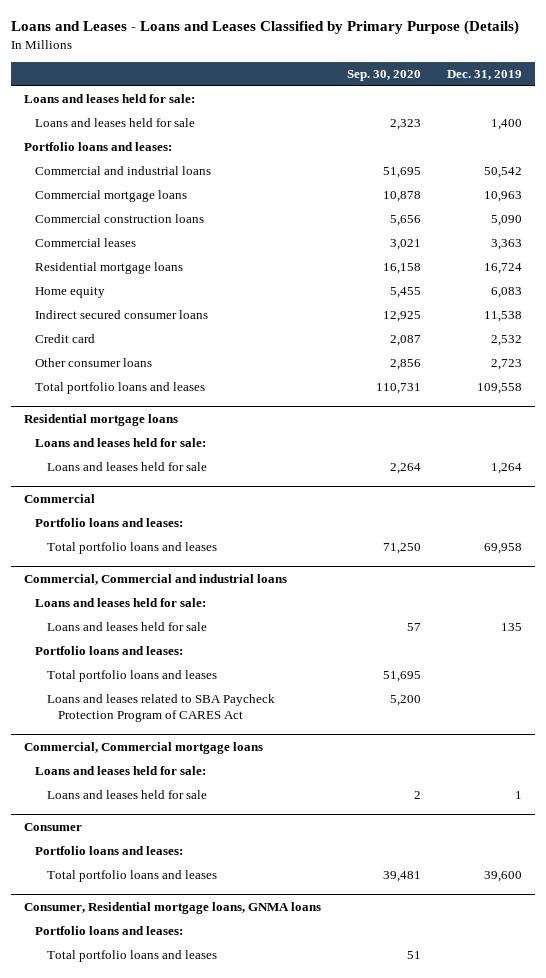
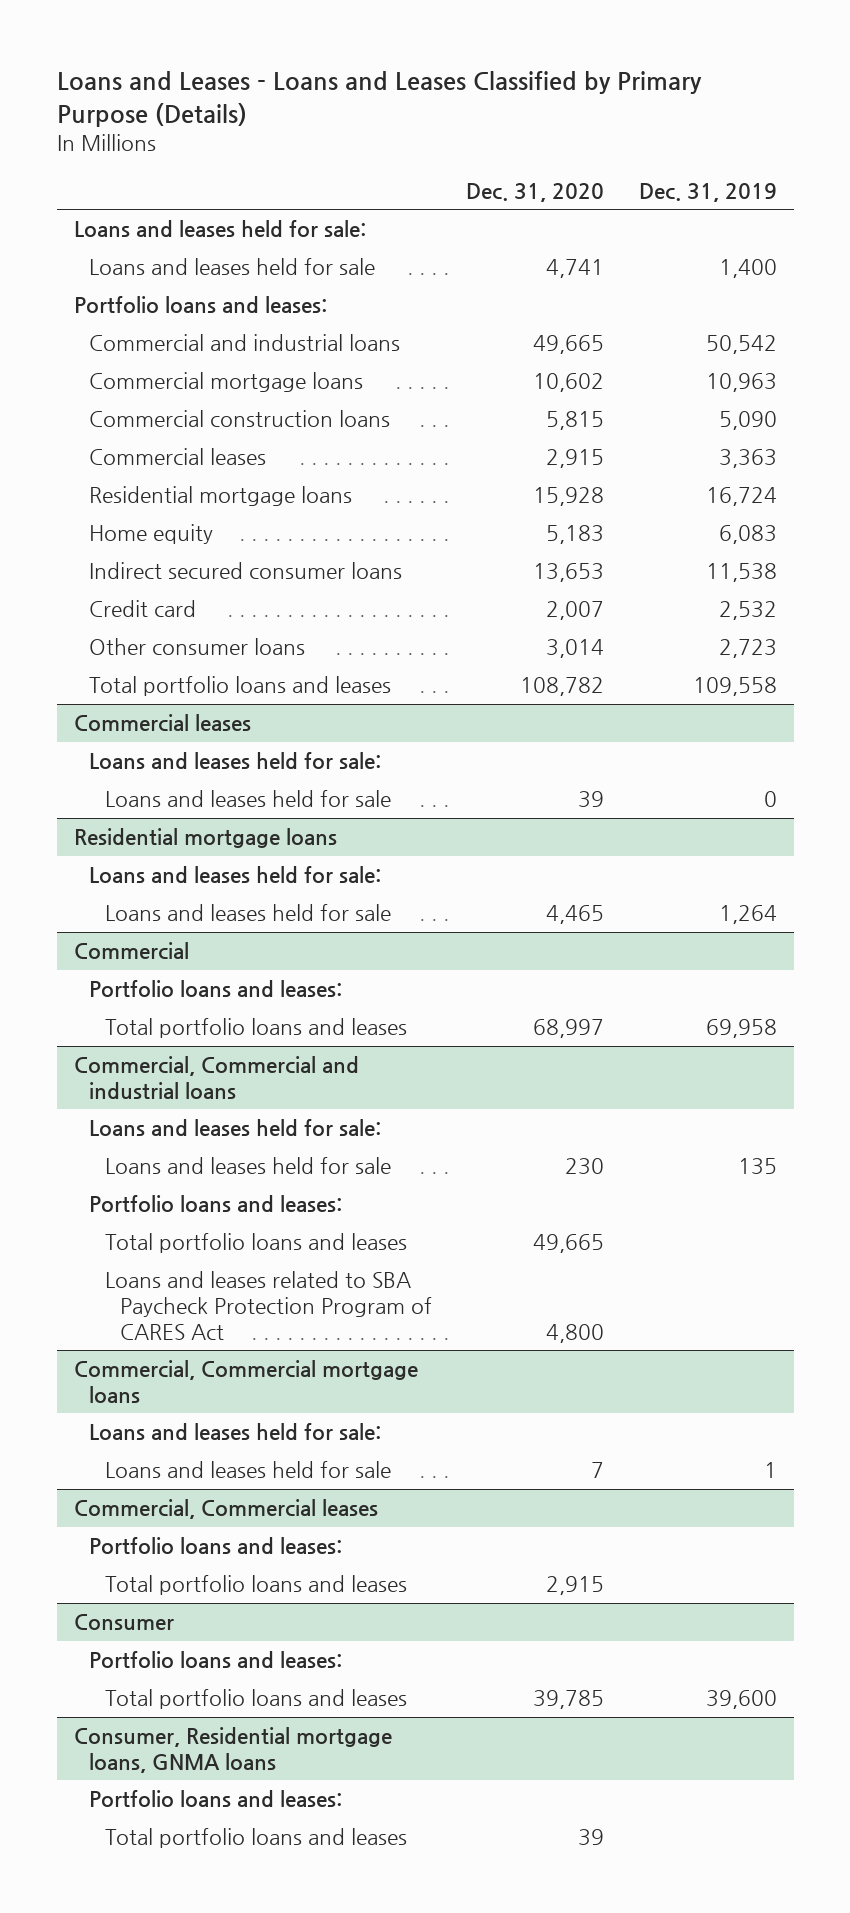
- | Sep. 30, 2020 | Dec. 31, 2019
+ | Dec. 31, 2020 | Dec. 31, 2019
+ Commercial leases
+ Loans and leases held for sale:
+ Loans and leases held for sale | 39 | 0
+ Commercial, Commercial leases
+ Portfolio loans and leases:
+ Total portfolio loans and leases | 2,915 |

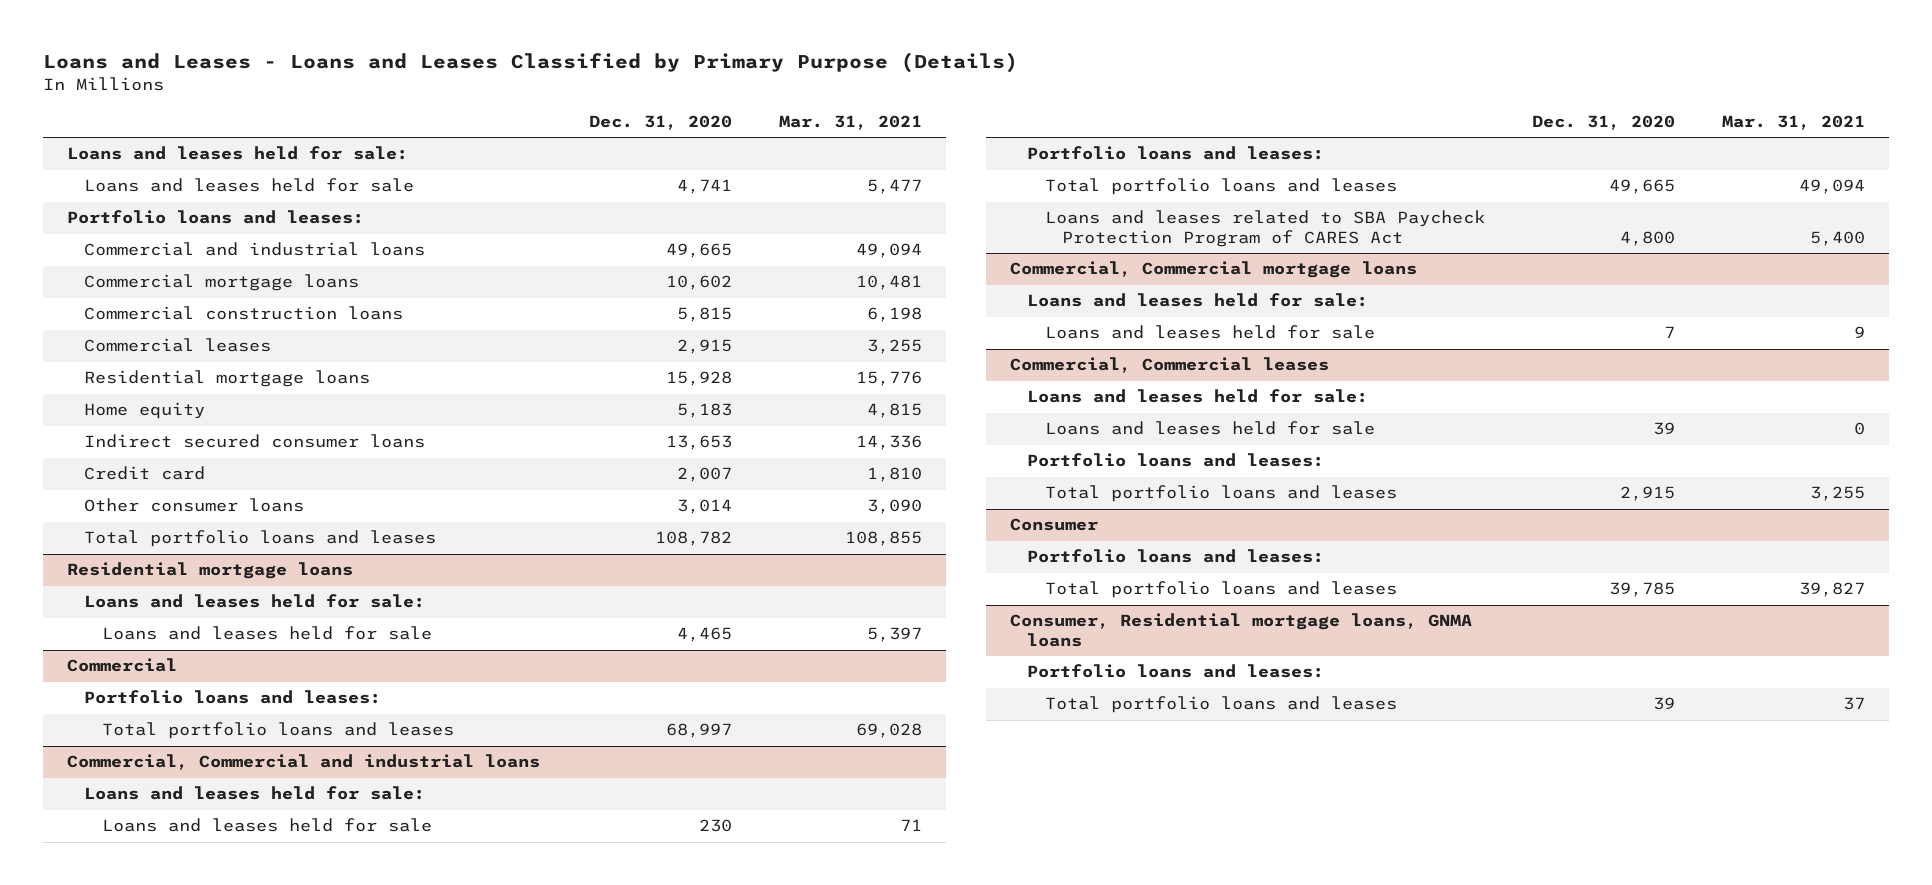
- | Dec. 31, 2020 | Dec. 31, 2019
+ | Dec. 31, 2020 | Mar. 31, 2021
- Commercial leases
- Loans and leases held for sale:
- Loans and leases held for sale | 39 | 0
@ Commercial, Commercial leases
+ Loans and leases held for sale:
+ Loans and leases held for sale | 39 | 0

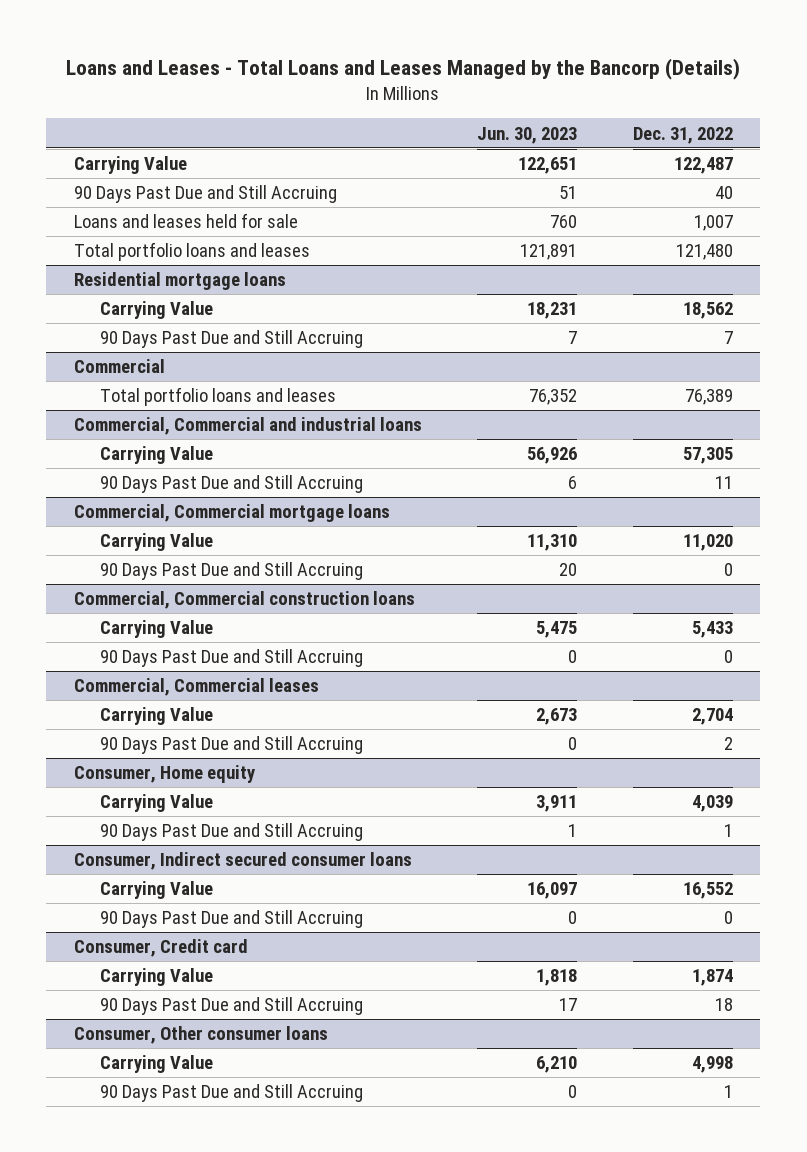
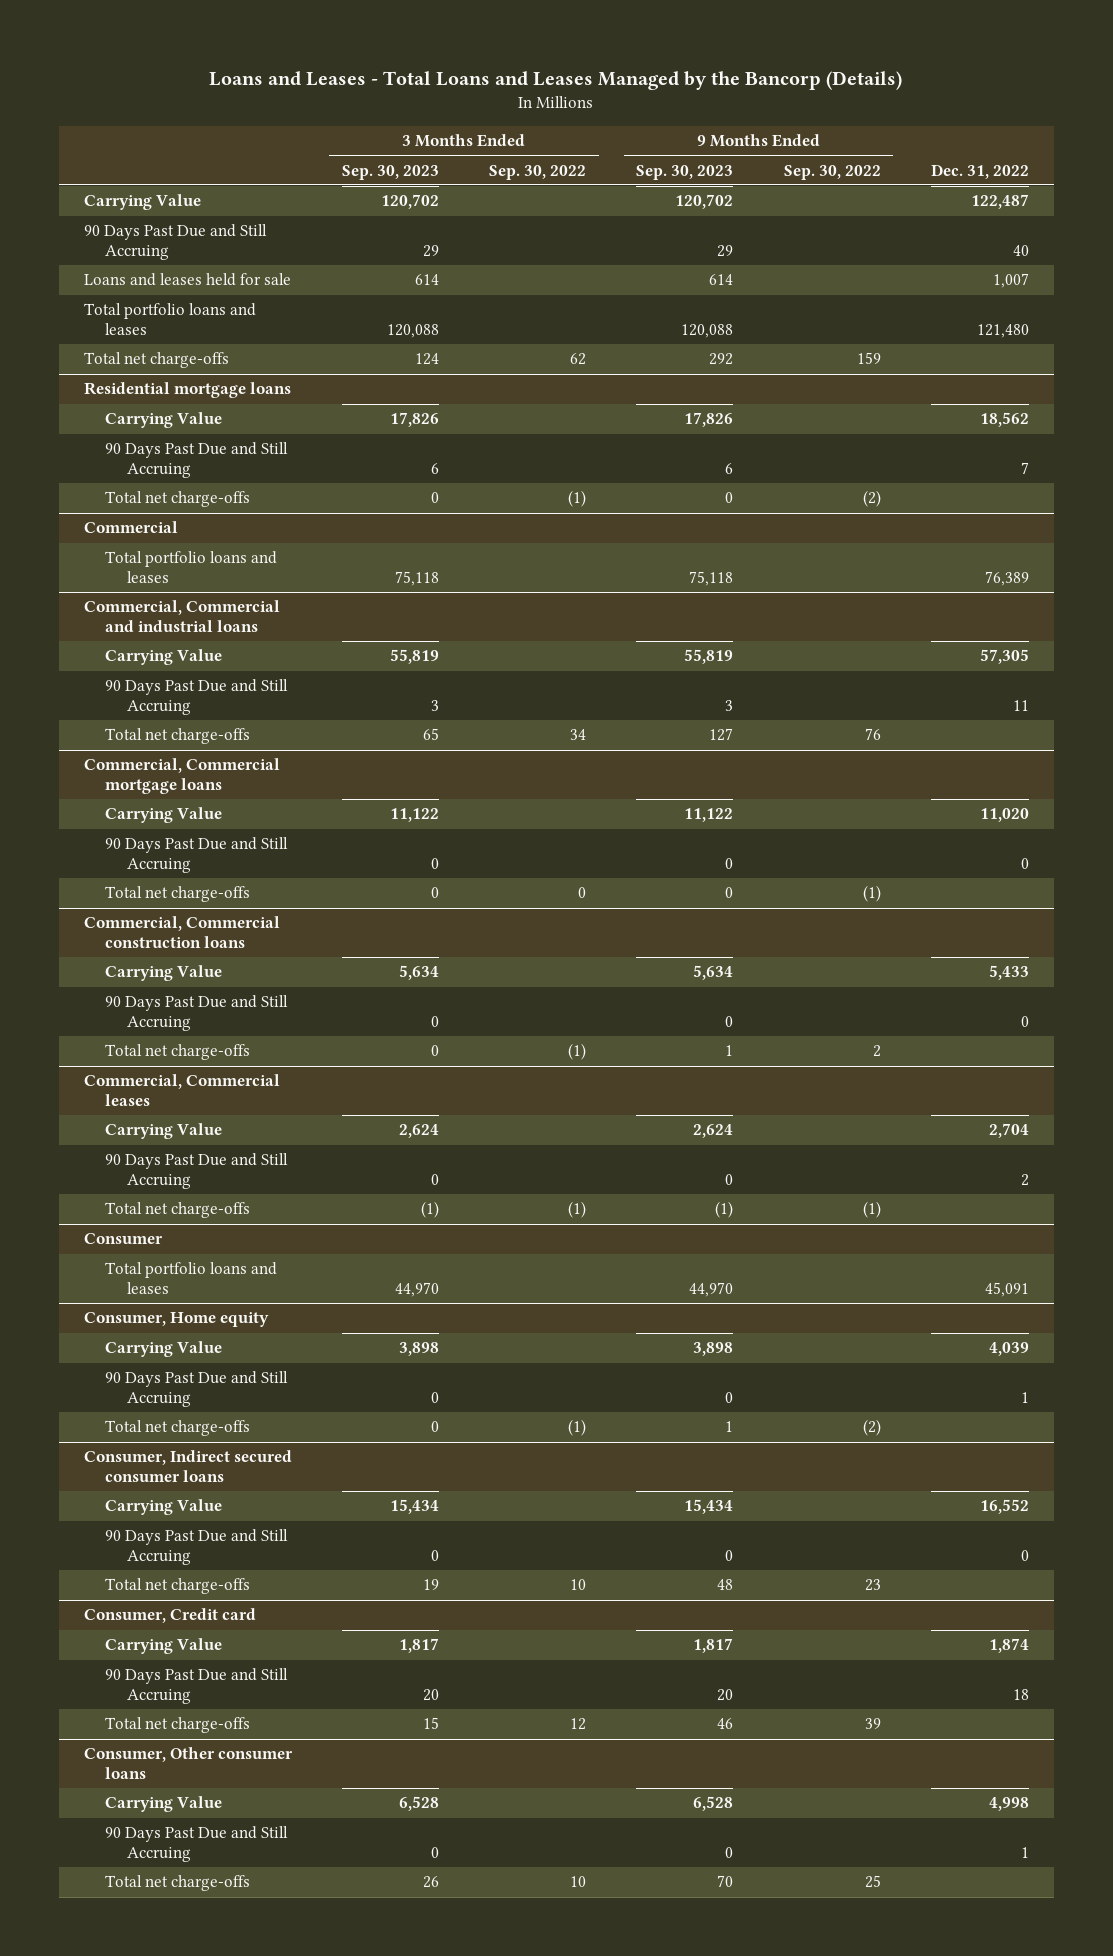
- | Jun. 30, 2023 | Dec. 31, 2022
+ | 3 Months Ended Sep. 30, 2023 | 3 Months Ended Sep. 30, 2022 | 9 Months Ended Sep. 30, 2023 | 9 Months Ended Sep. 30, 2022 | Dec. 31, 2022
+ Total net charge-offs | 124 | 62 | 292 | 159 |
@ Residential mortgage loans
+ Total net charge-offs | 0 | (1) | 0 | (2) |
@ Commercial, Commercial and industrial loans
+ Total net charge-offs | 65 | 34 | 127 | 76 |
@ Commercial, Commercial mortgage loans
+ Total net charge-offs | 0 | 0 | 0 | (1) |
@ Commercial, Commercial construction loans
+ Total net charge-offs | 0 | (1) | 1 | 2 |
@ Commercial, Commercial leases
+ Total net charge-offs | (1) | (1) | (1) | (1) |
+ Consumer
+ Total portfolio loans and leases | 44,970 | | 44,970 | | 45,091
@ Consumer, Home equity
+ Total net charge-offs | 0 | (1) | 1 | (2) |
@ Consumer, Indirect secured consumer loans
+ Total net charge-offs | 19 | 10 | 48 | 23 |
@ Consumer, Credit card
+ Total net charge-offs | 15 | 12 | 46 | 39 |
@ Consumer, Other consumer loans
+ Total net charge-offs | 26 | 10 | 70 | 25 |

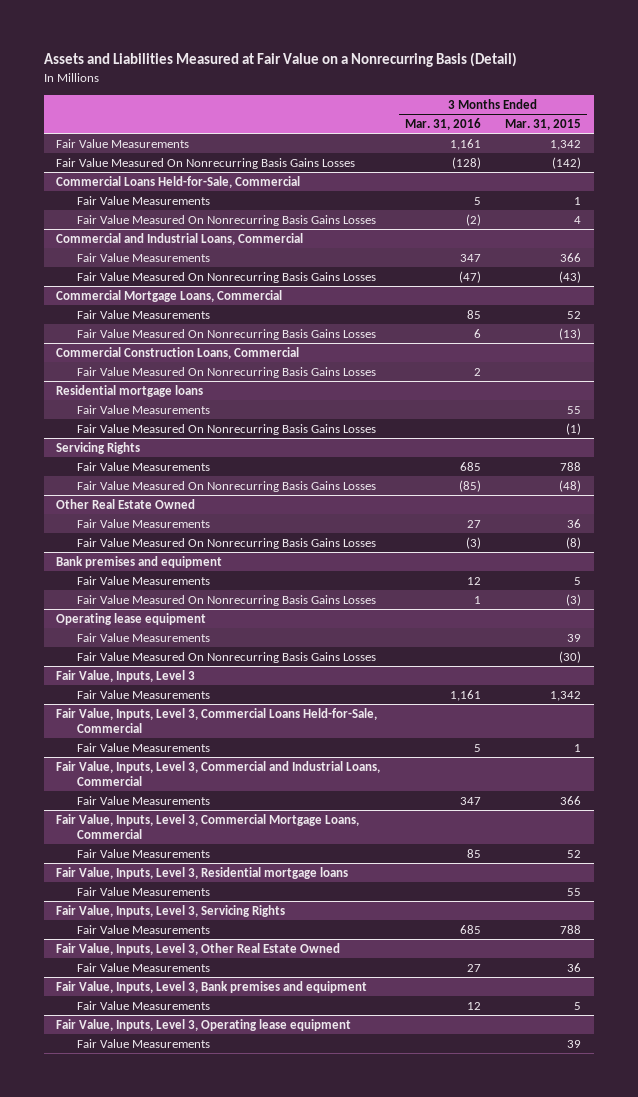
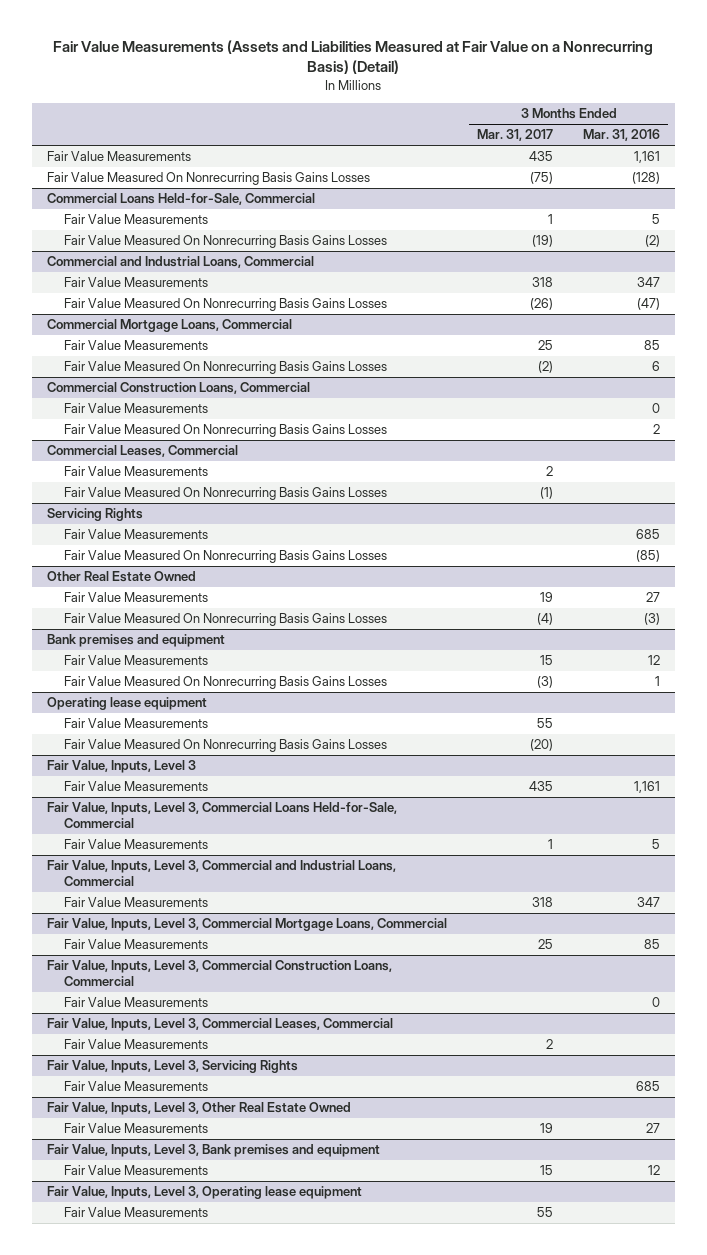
- Assets and Liabilities Measured at Fair Value on a Nonrecurring Basis (Detail)
+ Fair Value Measurements (Assets and Liabilities Measured at Fair Value on a Nonrecurring Basis) (Detail)
- | 3 Months Ended Mar. 31, 2016 | 3 Months Ended Mar. 31, 2015
+ | 3 Months Ended Mar. 31, 2017 | 3 Months Ended Mar. 31, 2016
@ Commercial Construction Loans, Commercial
+ Fair Value Measurements | | 0
- Residential mortgage loans
+ Commercial Leases, Commercial
- Fair Value, Inputs, Level 3, Residential mortgage loans
+ Fair Value, Inputs, Level 3, Commercial Construction Loans, Commercial
+ Fair Value Measurements | | 0
+ Fair Value, Inputs, Level 3, Commercial Leases, Commercial

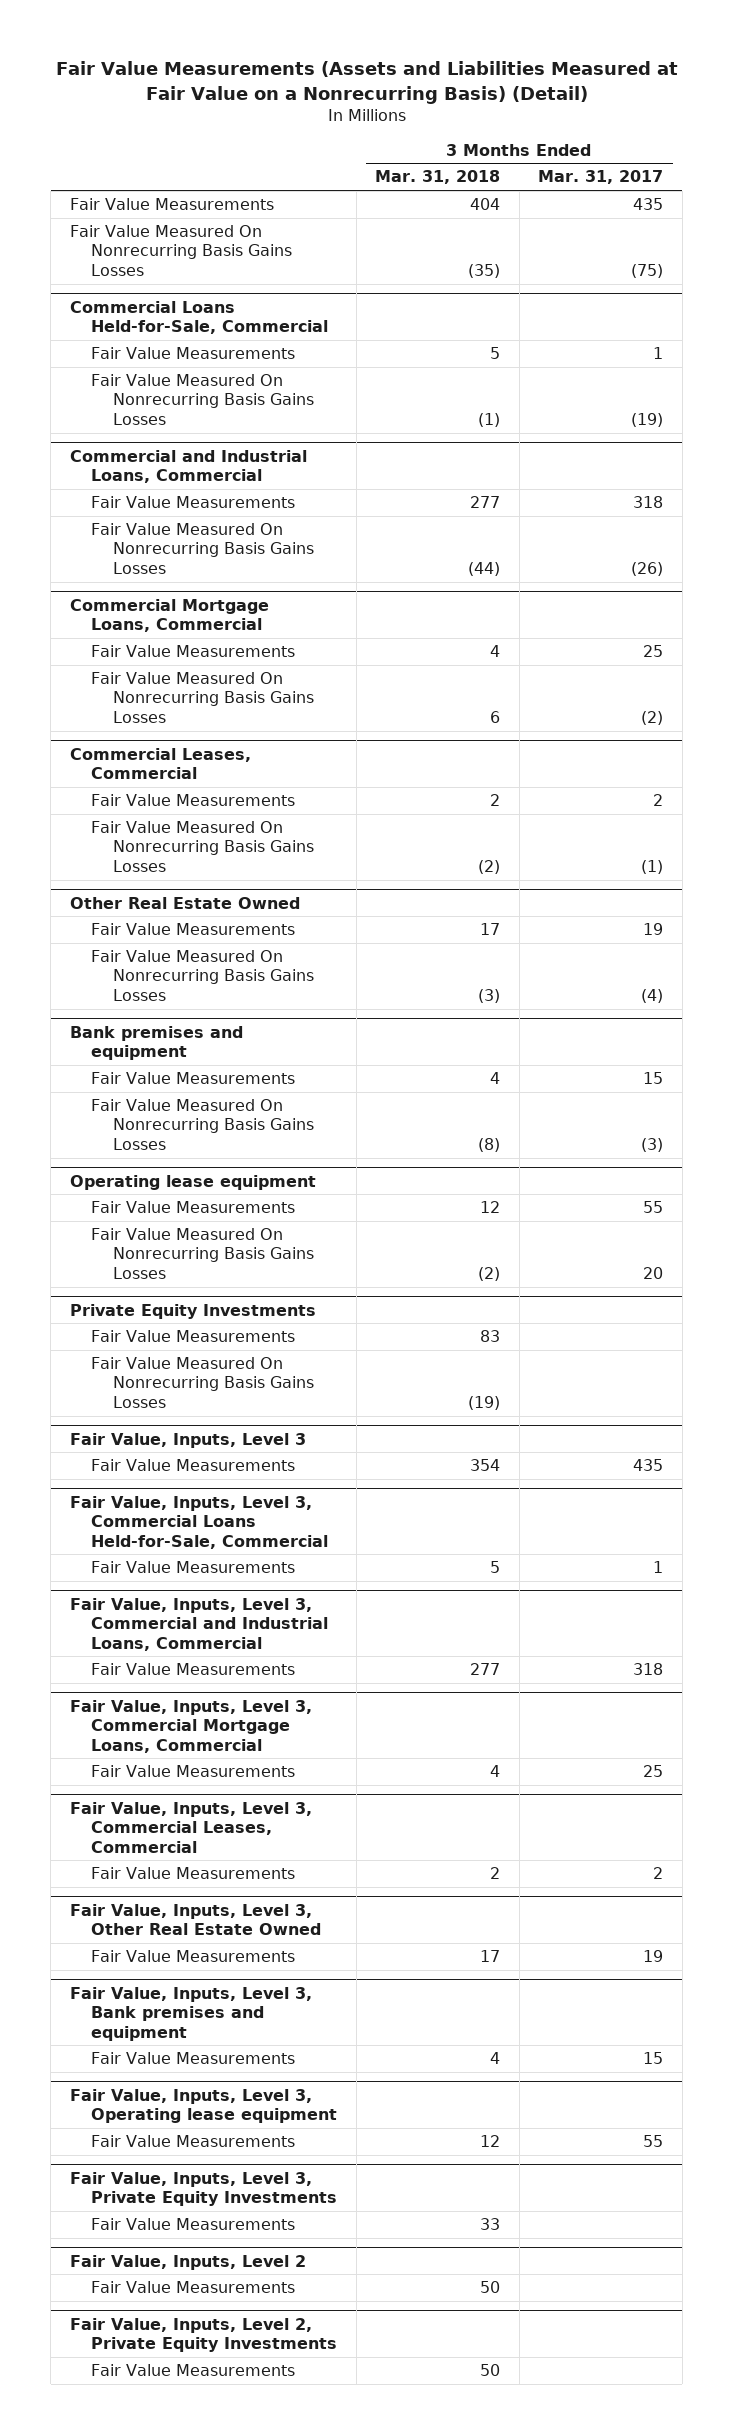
- | 3 Months Ended Mar. 31, 2017 | 3 Months Ended Mar. 31, 2016
+ | 3 Months Ended Mar. 31, 2018 | 3 Months Ended Mar. 31, 2017
- Commercial Construction Loans, Commercial
- Fair Value Measurements | | 0
- Fair Value Measured On Nonrecurring Basis Gains Losses | | 2
- Servicing Rights
- Fair Value Measurements | | 685
- Fair Value Measured On Nonrecurring Basis Gains Losses | | (85)
@ Operating lease equipment
- Fair Value Measured On Nonrecurring Basis Gains Losses | (20) |
+ Fair Value Measured On Nonrecurring Basis Gains Losses | (2) | 20
+ Private Equity Investments
+ Fair Value Measurements | 83 |
+ Fair Value Measured On Nonrecurring Basis Gains Losses | (19) |
- Fair Value, Inputs, Level 3, Commercial Construction Loans, Commercial
- Fair Value Measurements | | 0
- Fair Value, Inputs, Level 3, Servicing Rights
- Fair Value Measurements | | 685
+ Fair Value, Inputs, Level 3, Private Equity Investments
+ Fair Value Measurements | 33 |
+ Fair Value, Inputs, Level 2
+ Fair Value Measurements | 50 |
+ Fair Value, Inputs, Level 2, Private Equity Investments
+ Fair Value Measurements | 50 |

